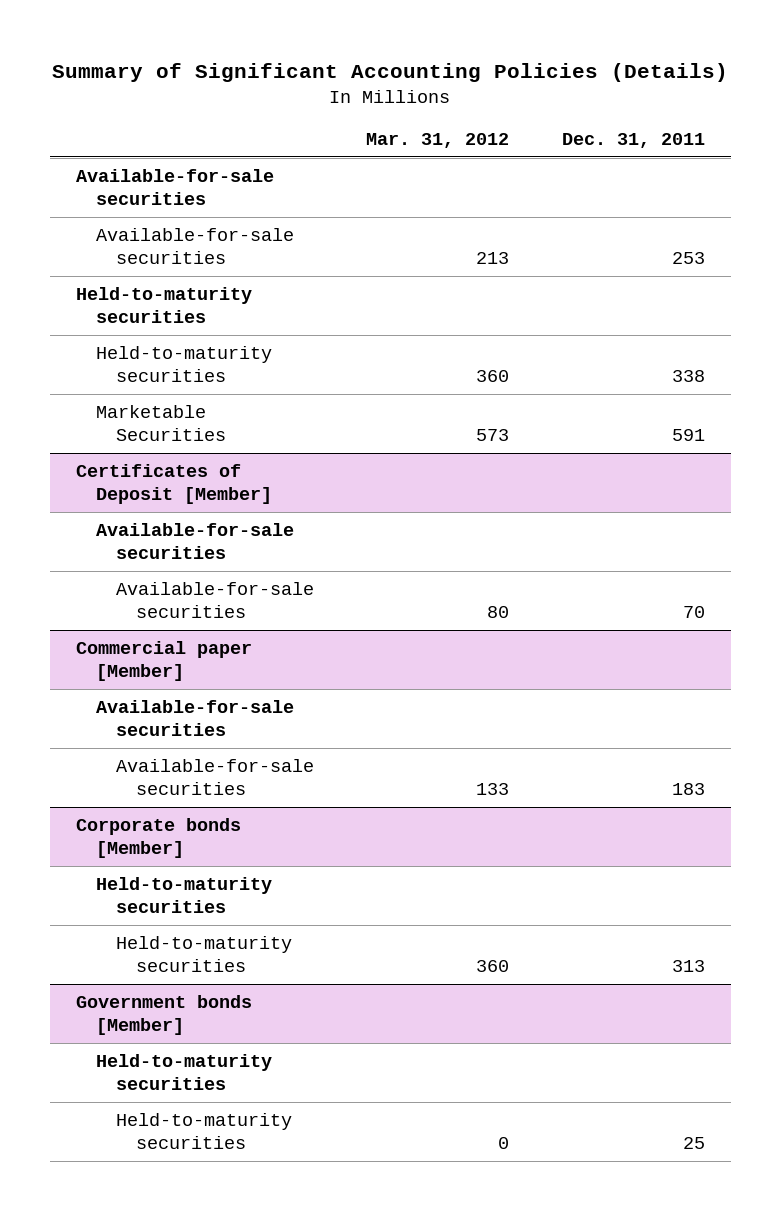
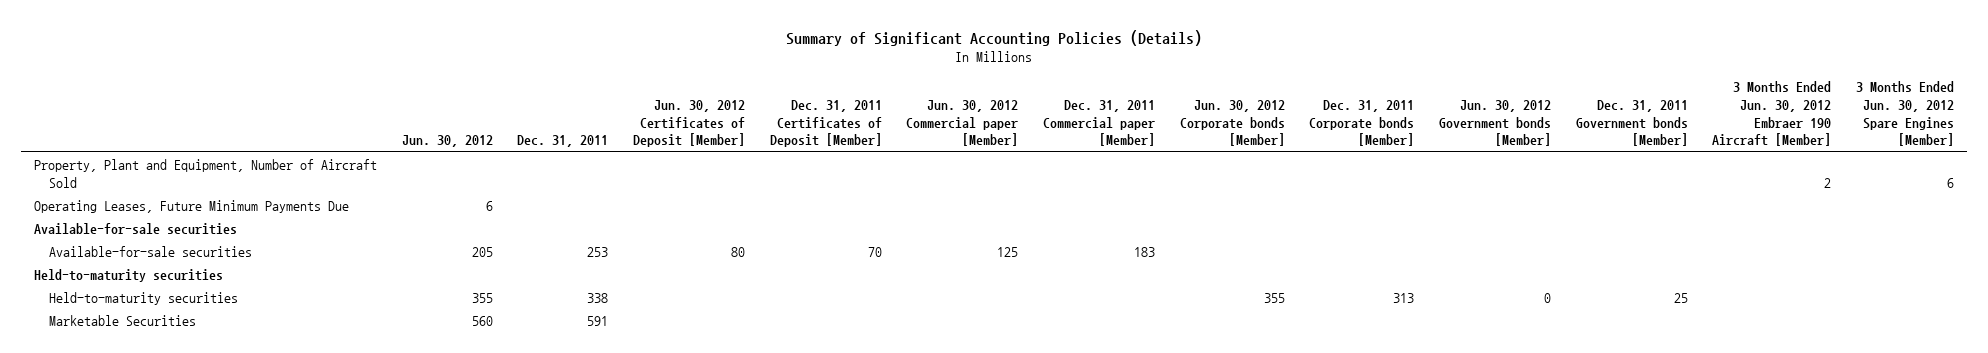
- | Mar. 31, 2012 | Dec. 31, 2011
+ | Jun. 30, 2012 | Dec. 31, 2011 | Jun. 30, 2012 Certificates of Deposit [Member] | Dec. 31, 2011 Certificates of Deposit [Member] | Jun. 30, 2012 Commercial paper [Member] | Dec. 31, 2011 Commercial paper [Member] | Jun. 30, 2012 Corporate bonds [Member] | Dec. 31, 2011 Corporate bonds [Member] | Jun. 30, 2012 Government bonds [Member] | Dec. 31, 2011 Government bonds [Member] | 3 Months Ended Jun. 30, 2012 Embraer 190 Aircraft [Member] | 3 Months Ended Jun. 30, 2012 Spare Engines [Member]
+ Property, Plant and Equipment, Number of Aircraft Sold | | | | | | | | | | | 2 | 6
+ Operating Leases, Future Minimum Payments Due | 6 | | | | | | | | | | |
- Certificates of Deposit [Member]
- Available-for-sale securities
- Available-for-sale securities | 80 | 70
- Commercial paper [Member]
- Available-for-sale securities
- Available-for-sale securities | 133 | 183
- Corporate bonds [Member]
- Held-to-maturity securities
- Held-to-maturity securities | 360 | 313
- Government bonds [Member]
- Held-to-maturity securities
- Held-to-maturity securities | 0 | 25

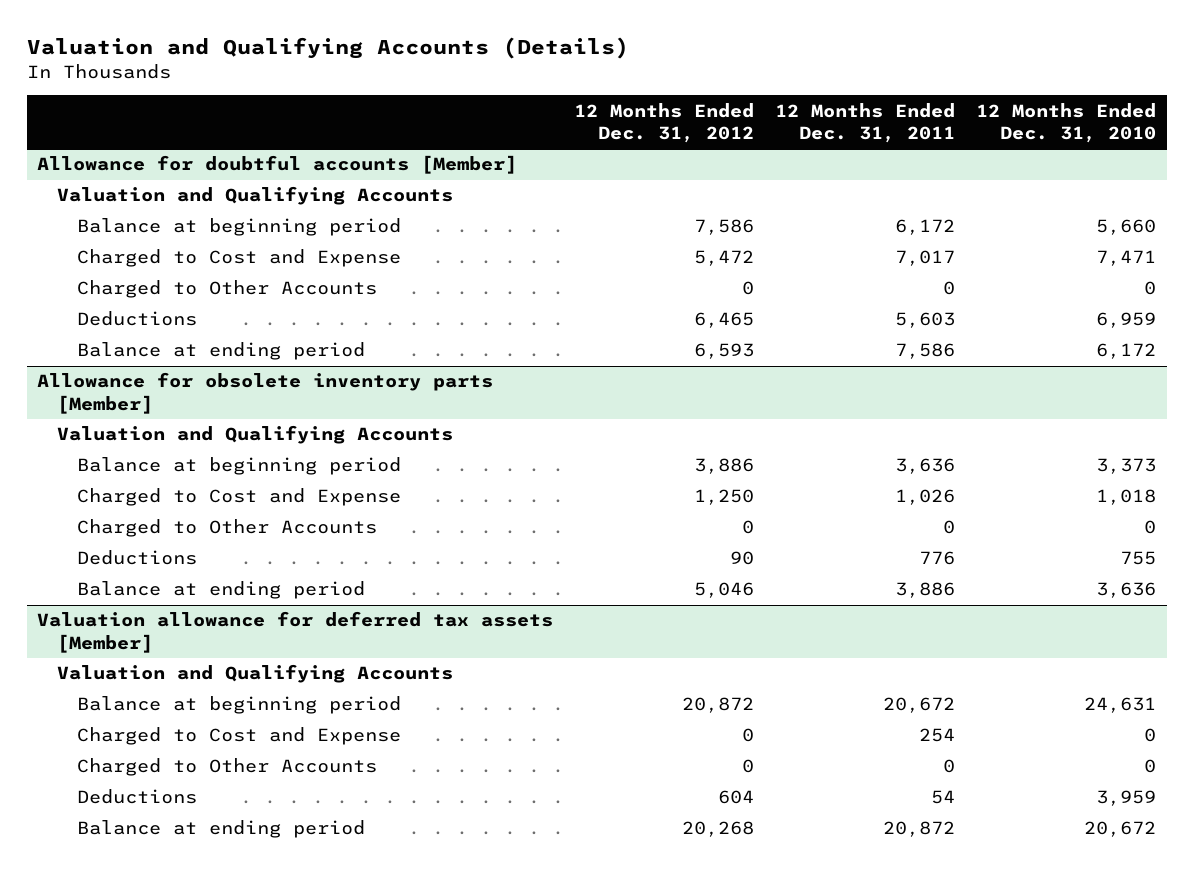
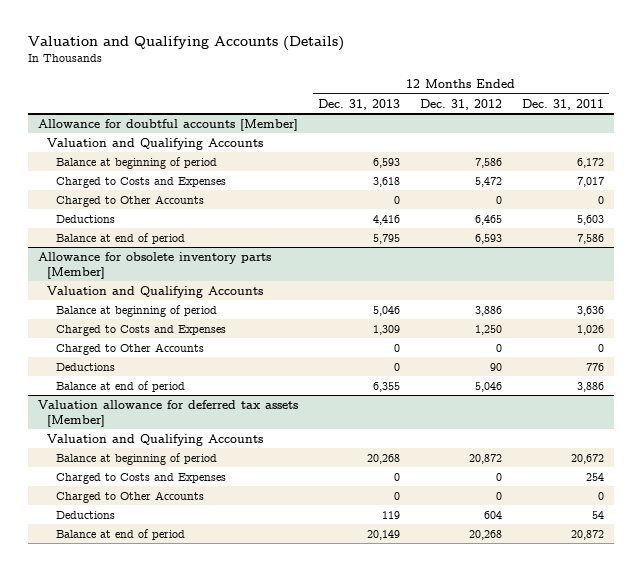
- | 12 Months Ended Dec. 31, 2012 | 12 Months Ended Dec. 31, 2011 | 12 Months Ended Dec. 31, 2010
+ | 12 Months Ended Dec. 31, 2013 | 12 Months Ended Dec. 31, 2012 | 12 Months Ended Dec. 31, 2011
@ Allowance for doubtful accounts [Member]
- Balance at beginning period | 7,586 | 6,172 | 5,660
- Charged to Cost and Expense | 5,472 | 7,017 | 7,471
+ Balance at beginning of period | 6,593 | 7,586 | 6,172
+ Charged to Costs and Expenses | 3,618 | 5,472 | 7,017
- Balance at ending period | 6,593 | 7,586 | 6,172
+ Balance at end of period | 5,795 | 6,593 | 7,586
@ Allowance for obsolete inventory parts [Member]
- Balance at beginning period | 3,886 | 3,636 | 3,373
- Charged to Cost and Expense | 1,250 | 1,026 | 1,018
+ Balance at beginning of period | 5,046 | 3,886 | 3,636
+ Charged to Costs and Expenses | 1,309 | 1,250 | 1,026
- Balance at ending period | 5,046 | 3,886 | 3,636
+ Balance at end of period | 6,355 | 5,046 | 3,886
@ Valuation allowance for deferred tax assets [Member]
- Balance at beginning period | 20,872 | 20,672 | 24,631
- Charged to Cost and Expense | 0 | 254 | 0
+ Balance at beginning of period | 20,268 | 20,872 | 20,672
+ Charged to Costs and Expenses | 0 | 0 | 254
- Balance at ending period | 20,268 | 20,872 | 20,672
+ Balance at end of period | 20,149 | 20,268 | 20,872

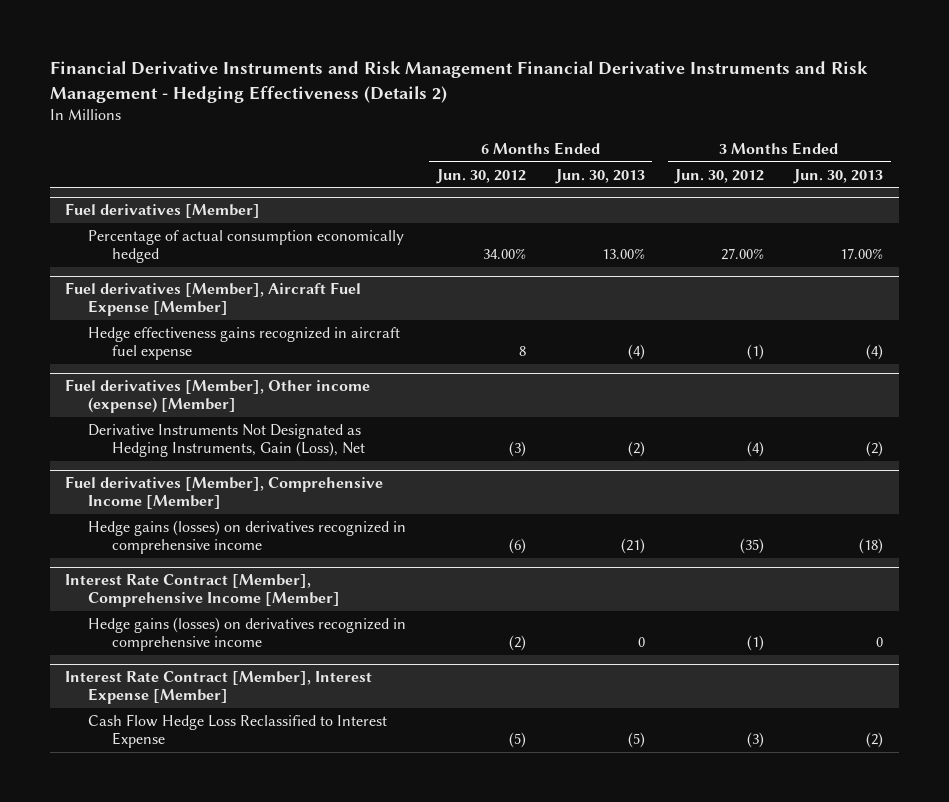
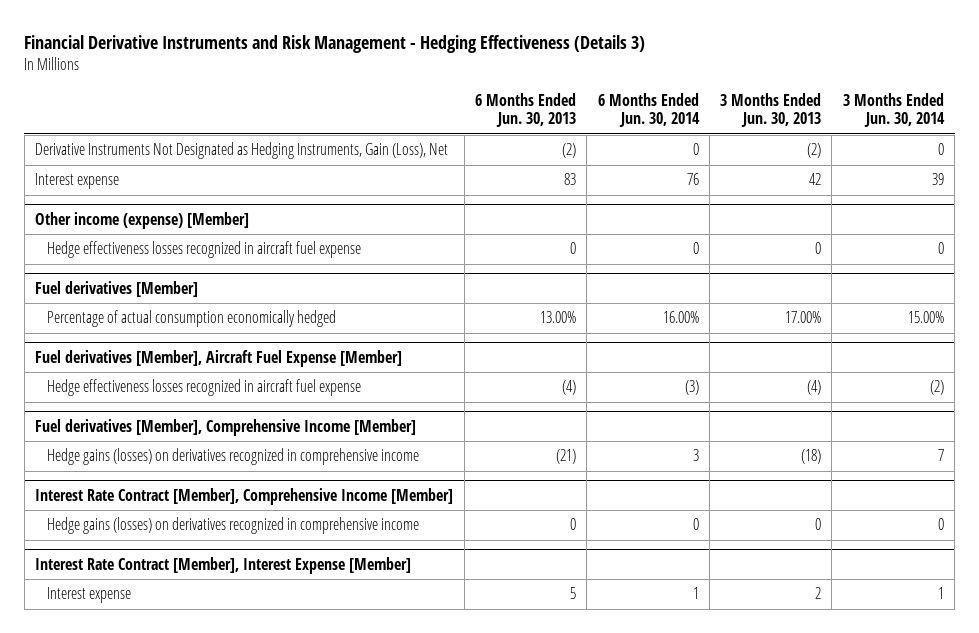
- Financial Derivative Instruments and Risk Management Financial Derivative Instruments and Risk Management - Hedging Effectiveness (Details 2)
+ Financial Derivative Instruments and Risk Management - Hedging Effectiveness (Details 3)
- | 6 Months Ended Jun. 30, 2012 | 6 Months Ended Jun. 30, 2013 | 3 Months Ended Jun. 30, 2012 | 3 Months Ended Jun. 30, 2013
+ | 6 Months Ended Jun. 30, 2013 | 6 Months Ended Jun. 30, 2014 | 3 Months Ended Jun. 30, 2013 | 3 Months Ended Jun. 30, 2014
+ Derivative Instruments Not Designated as Hedging Instruments, Gain (Loss), Net | (2) | 0 | (2) | 0
+ Interest expense | 83 | 76 | 42 | 39
+ Other income (expense) [Member]
+ Hedge effectiveness losses recognized in aircraft fuel expense | 0 | 0 | 0 | 0
@ Fuel derivatives [Member], Aircraft Fuel Expense [Member]
- Hedge effectiveness gains recognized in aircraft fuel expense | 8 | (4) | (1) | (4)
- Fuel derivatives [Member], Other income (expense) [Member]
- Derivative Instruments Not Designated as Hedging Instruments, Gain (Loss), Net | (3) | (2) | (4) | (2)
@ Fuel derivatives [Member], Aircraft Fuel Expense [Member]
+ Hedge effectiveness losses recognized in aircraft fuel expense | (4) | (3) | (4) | (2)
@ Interest Rate Contract [Member], Interest Expense [Member]
- Cash Flow Hedge Loss Reclassified to Interest Expense | (5) | (5) | (3) | (2)
+ Interest expense | 5 | 1 | 2 | 1

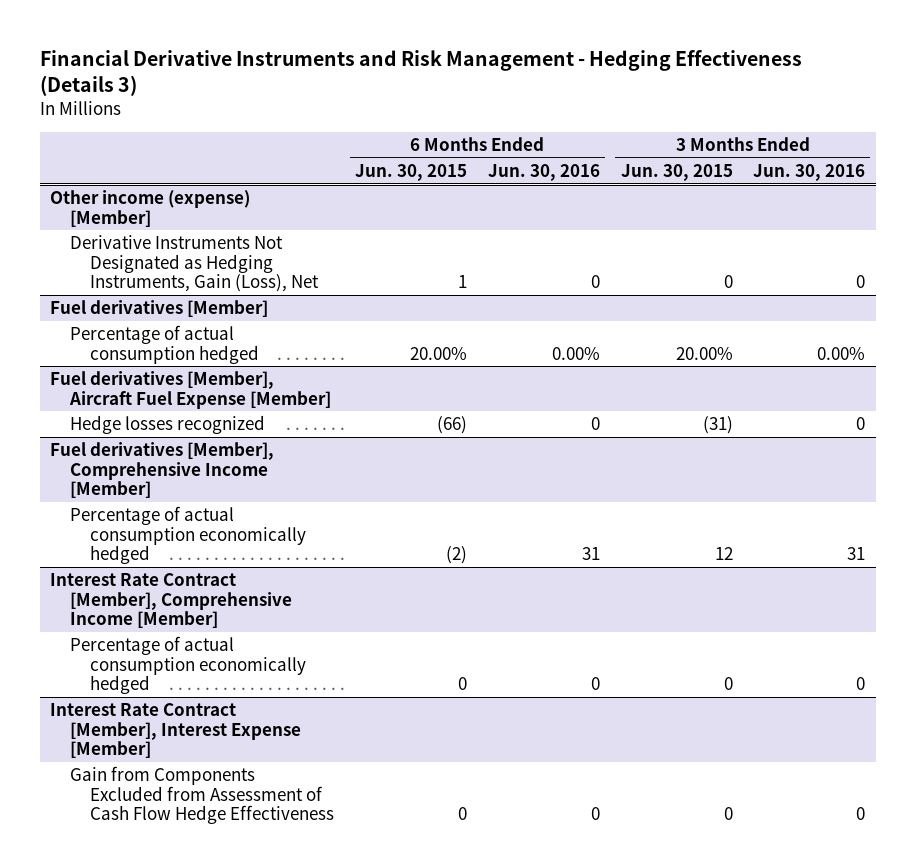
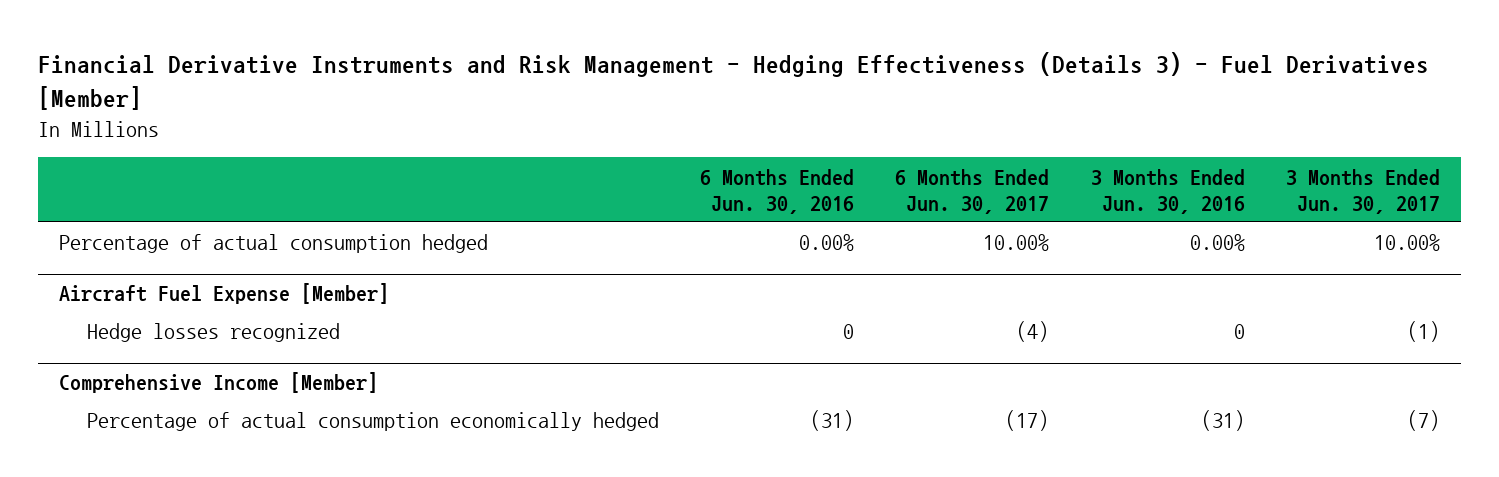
- Financial Derivative Instruments and Risk Management - Hedging Effectiveness (Details 3)
+ Financial Derivative Instruments and Risk Management - Hedging Effectiveness (Details 3) - Fuel Derivatives [Member]
- | 6 Months Ended Jun. 30, 2015 | 6 Months Ended Jun. 30, 2016 | 3 Months Ended Jun. 30, 2015 | 3 Months Ended Jun. 30, 2016
+ | 6 Months Ended Jun. 30, 2016 | 6 Months Ended Jun. 30, 2017 | 3 Months Ended Jun. 30, 2016 | 3 Months Ended Jun. 30, 2017
- Other income (expense) [Member]
- Derivative Instruments Not Designated as Hedging Instruments, Gain (Loss), Net | 1 | 0 | 0 | 0
- Fuel derivatives [Member]
- Fuel derivatives [Member], Aircraft Fuel Expense [Member]
+ Aircraft Fuel Expense [Member]
- Fuel derivatives [Member], Comprehensive Income [Member]
- Percentage of actual consumption economically hedged | (2) | 31 | 12 | 31
- Interest Rate Contract [Member], Comprehensive Income [Member]
- Percentage of actual consumption economically hedged | 0 | 0 | 0 | 0
- Interest Rate Contract [Member], Interest Expense [Member]
- Gain from Components Excluded from Assessment of Cash Flow Hedge Effectiveness | 0 | 0 | 0 | 0
+ Comprehensive Income [Member]
+ Percentage of actual consumption economically hedged | (31) | (17) | (31) | (7)

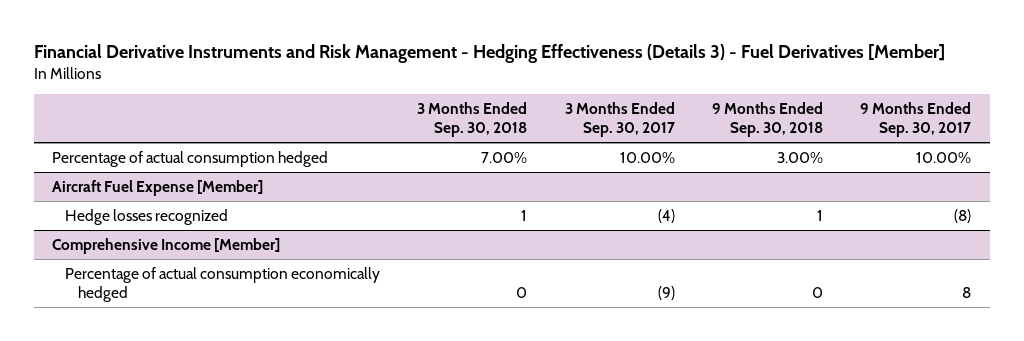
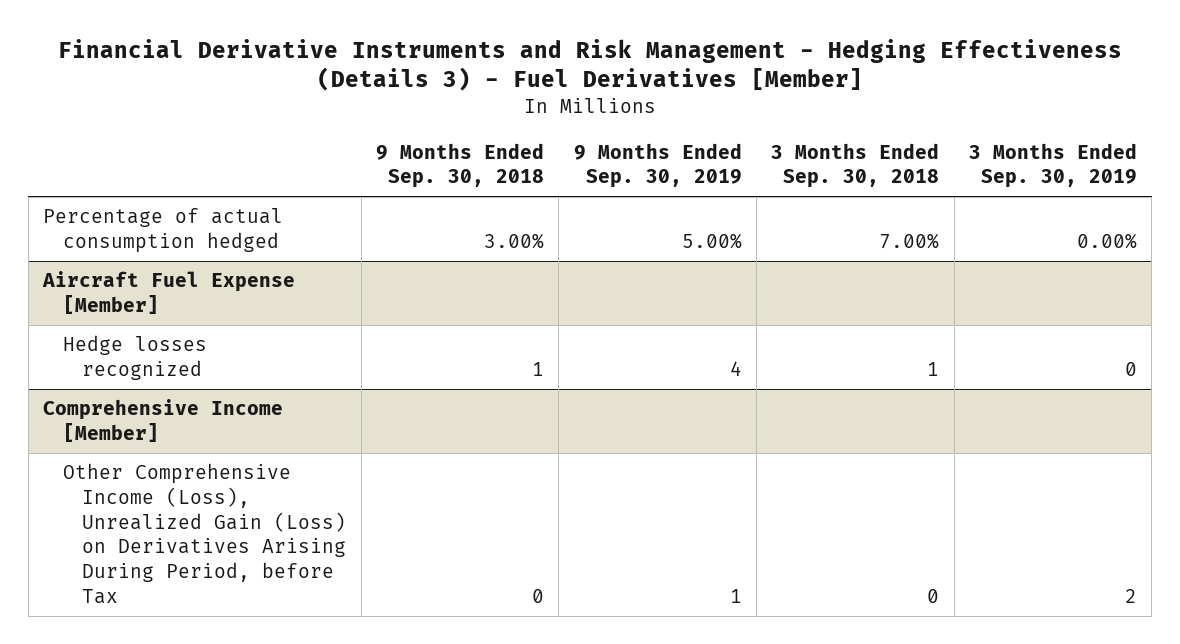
- | 3 Months Ended Sep. 30, 2018 | 3 Months Ended Sep. 30, 2017 | 9 Months Ended Sep. 30, 2018 | 9 Months Ended Sep. 30, 2017
+ | 9 Months Ended Sep. 30, 2018 | 9 Months Ended Sep. 30, 2019 | 3 Months Ended Sep. 30, 2018 | 3 Months Ended Sep. 30, 2019
@ Comprehensive Income [Member]
- Percentage of actual consumption economically hedged | 0 | (9) | 0 | 8
+ Other Comprehensive Income (Loss), Unrealized Gain (Loss) on Derivatives Arising During Period, before Tax | 0 | 1 | 0 | 2

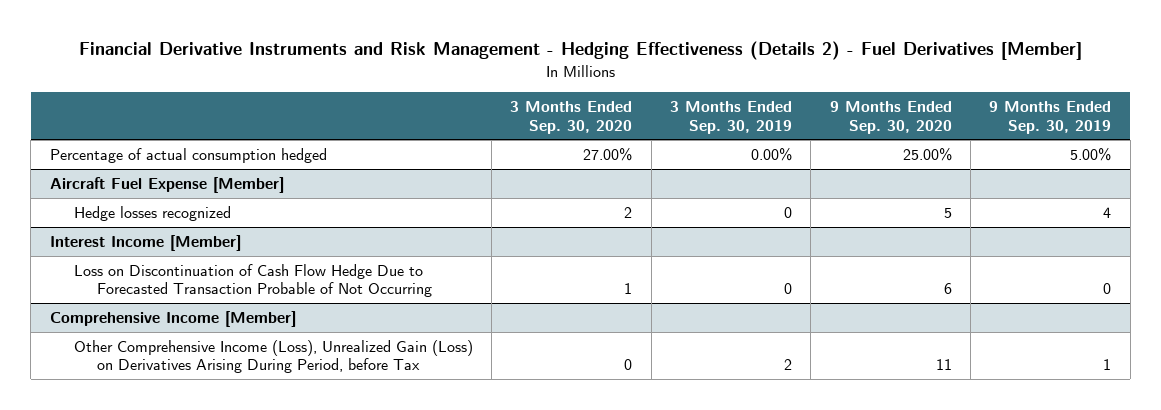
- Financial Derivative Instruments and Risk Management - Hedging Effectiveness (Details 3) - Fuel Derivatives [Member]
+ Financial Derivative Instruments and Risk Management - Hedging Effectiveness (Details 2) - Fuel Derivatives [Member]
- | 9 Months Ended Sep. 30, 2018 | 9 Months Ended Sep. 30, 2019 | 3 Months Ended Sep. 30, 2018 | 3 Months Ended Sep. 30, 2019
+ | 3 Months Ended Sep. 30, 2020 | 3 Months Ended Sep. 30, 2019 | 9 Months Ended Sep. 30, 2020 | 9 Months Ended Sep. 30, 2019
+ Interest Income [Member]
+ Loss on Discontinuation of Cash Flow Hedge Due to Forecasted Transaction Probable of Not Occurring | 1 | 0 | 6 | 0

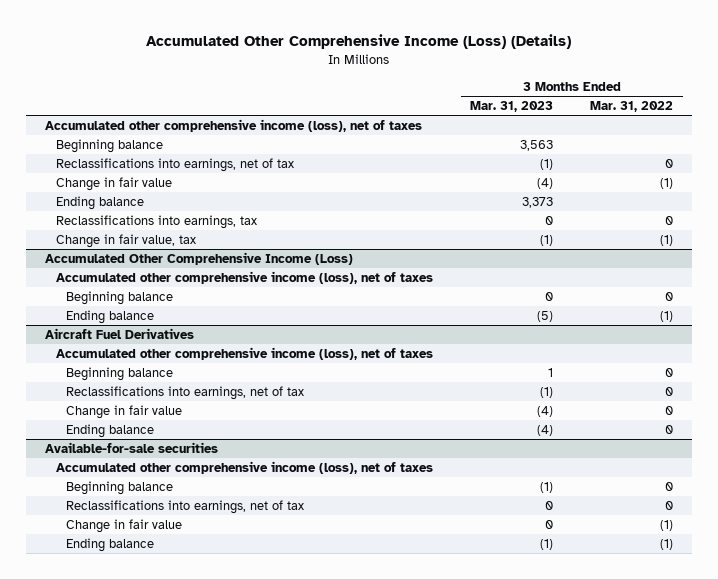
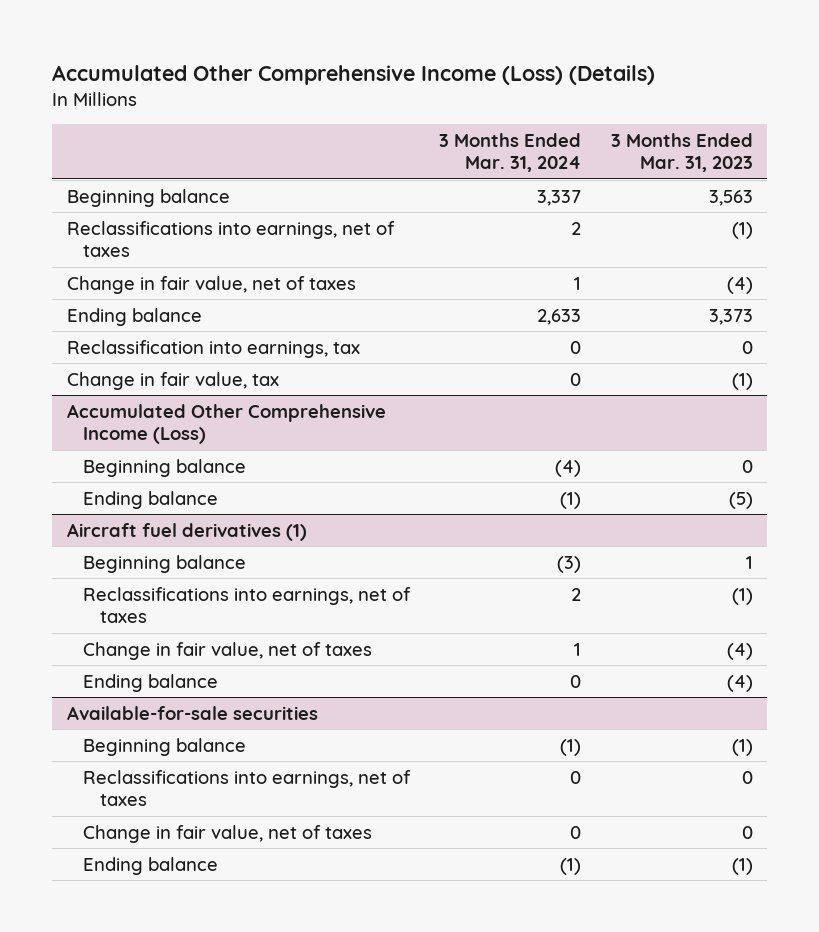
- | 3 Months Ended Mar. 31, 2023 | 3 Months Ended Mar. 31, 2022
+ | 3 Months Ended Mar. 31, 2024 | 3 Months Ended Mar. 31, 2023
- Accumulated other comprehensive income (loss), net of taxes
- Reclassifications into earnings, net of tax | (1) | 0
- Change in fair value | (4) | (1)
+ Reclassifications into earnings, net of taxes | 2 | (1)
+ Change in fair value, net of taxes | 1 | (4)
- Reclassifications into earnings, tax | 0 | 0
+ Reclassification into earnings, tax | 0 | 0
@ Accumulated Other Comprehensive Income (Loss)
- Accumulated other comprehensive income (loss), net of taxes
- Aircraft Fuel Derivatives
- Accumulated other comprehensive income (loss), net of taxes
+ Aircraft fuel derivatives (1)
- Reclassifications into earnings, net of tax | (1) | 0
- Change in fair value | (4) | 0
+ Reclassifications into earnings, net of taxes | 2 | (1)
+ Change in fair value, net of taxes | 1 | (4)
@ Available-for-sale securities
- Accumulated other comprehensive income (loss), net of taxes
- Reclassifications into earnings, net of tax | 0 | 0
- Change in fair value | 0 | (1)
+ Reclassifications into earnings, net of taxes | 0 | 0
+ Change in fair value, net of taxes | 0 | 0

